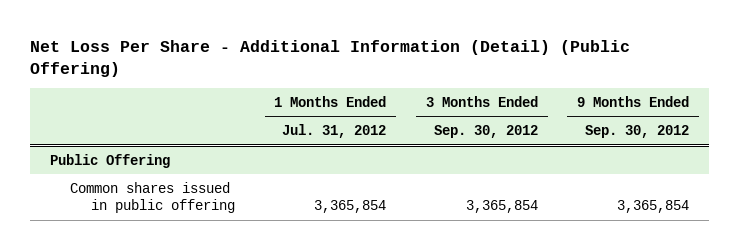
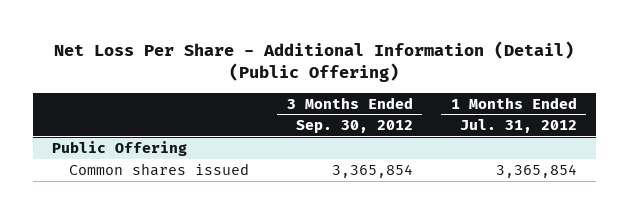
- | 1 Months Ended Jul. 31, 2012 | 3 Months Ended Sep. 30, 2012 | 9 Months Ended Sep. 30, 2012
+ | 3 Months Ended Sep. 30, 2012 | 1 Months Ended Jul. 31, 2012
@ Public Offering
- Common shares issued in public offering | 3,365,854 | 3,365,854 | 3,365,854
+ Common shares issued | 3,365,854 | 3,365,854

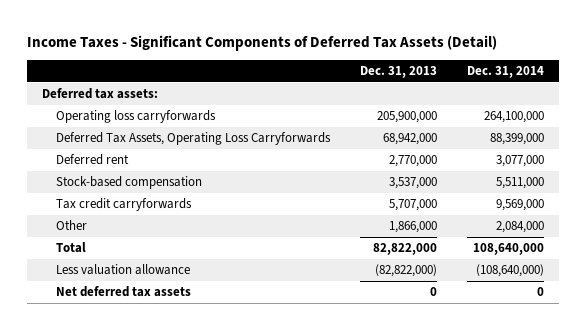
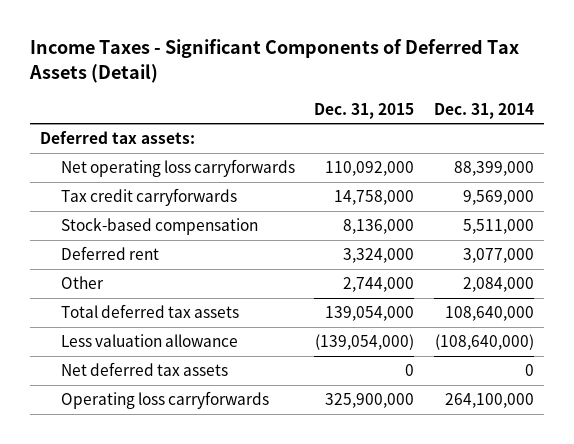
- | Dec. 31, 2013 | Dec. 31, 2014
+ | Dec. 31, 2015 | Dec. 31, 2014
- Deferred Tax Assets, Operating Loss Carryforwards | 68,942,000 | 88,399,000
+ Net operating loss carryforwards | 110,092,000 | 88,399,000
moved down: Stock-based compensation | 8,136,000 | 5,511,000
moved down: Deferred rent | 3,324,000 | 3,077,000
- Total | 82,822,000 | 108,640,000
+ Total deferred tax assets | 139,054,000 | 108,640,000
moved down: Operating loss carryforwards | 325,900,000 | 264,100,000

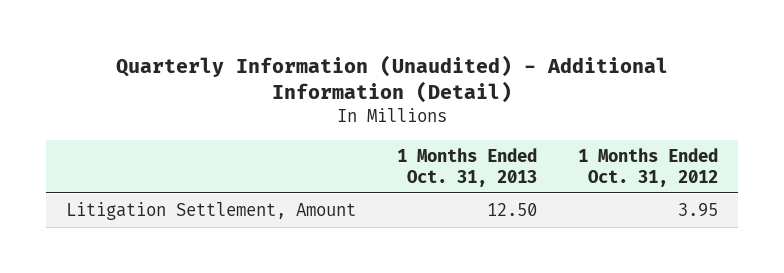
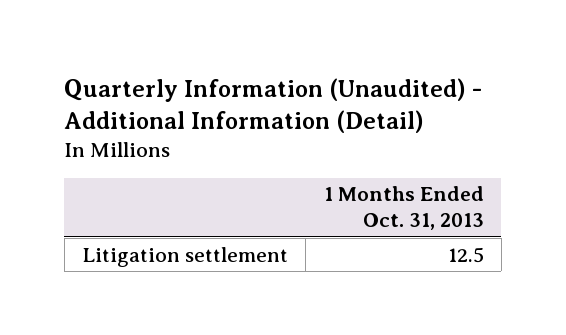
- | 1 Months Ended Oct. 31, 2013 | 1 Months Ended Oct. 31, 2012
+ | 1 Months Ended Oct. 31, 2013
- Litigation Settlement, Amount | 12.50 | 3.95
+ Litigation settlement | 12.5

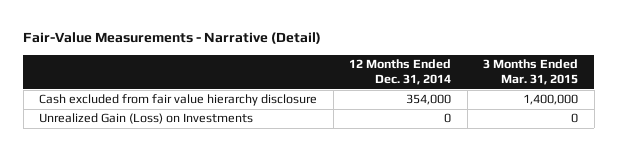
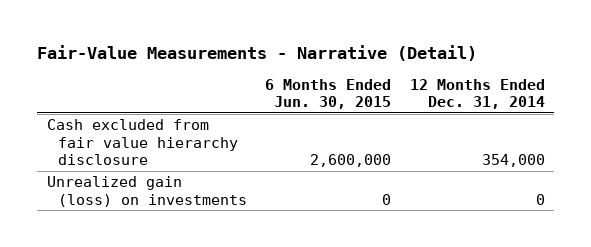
- | 12 Months Ended Dec. 31, 2014 | 3 Months Ended Mar. 31, 2015
+ | 6 Months Ended Jun. 30, 2015 | 12 Months Ended Dec. 31, 2014
- Unrealized Gain (Loss) on Investments | 0 | 0
+ Unrealized gain (loss) on investments | 0 | 0

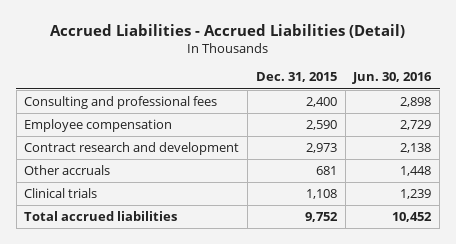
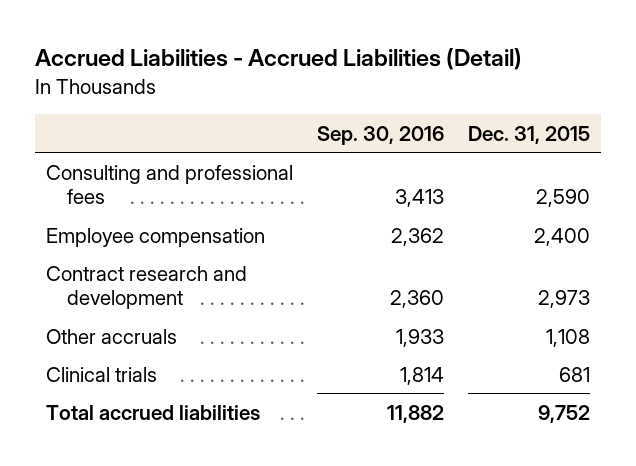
- | Dec. 31, 2015 | Jun. 30, 2016
+ | Sep. 30, 2016 | Dec. 31, 2015
- Consulting and professional fees | 2,400 | 2,898
- Employee compensation | 2,590 | 2,729
+ Consulting and professional fees | 3,413 | 2,590
+ Employee compensation | 2,362 | 2,400
- Other accruals | 681 | 1,448
- Clinical trials | 1,108 | 1,239
+ Other accruals | 1,933 | 1,108
+ Clinical trials | 1,814 | 681

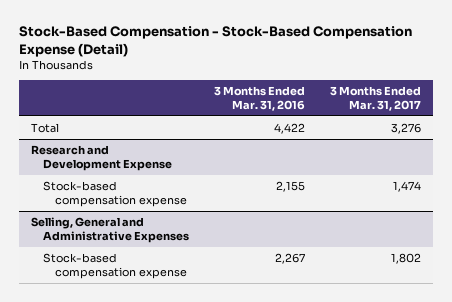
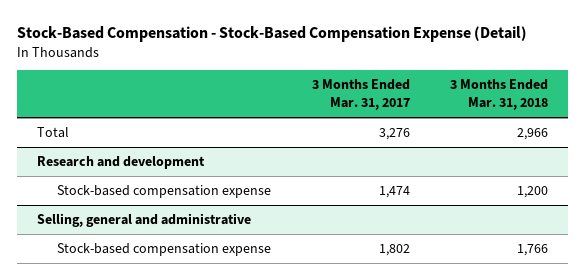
- | 3 Months Ended Mar. 31, 2016 | 3 Months Ended Mar. 31, 2017
+ | 3 Months Ended Mar. 31, 2017 | 3 Months Ended Mar. 31, 2018
- Research and Development Expense
+ Research and development
- Selling, General and Administrative Expenses
+ Selling, general and administrative

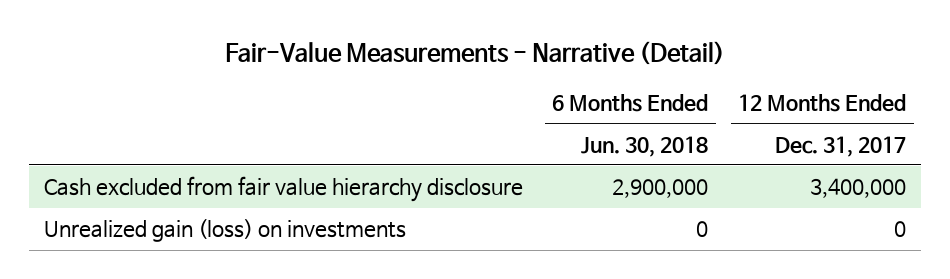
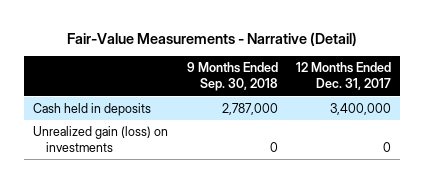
- | 6 Months Ended Jun. 30, 2018 | 12 Months Ended Dec. 31, 2017
+ | 9 Months Ended Sep. 30, 2018 | 12 Months Ended Dec. 31, 2017
- Cash excluded from fair value hierarchy disclosure | 2,900,000 | 3,400,000
+ Cash held in deposits | 2,787,000 | 3,400,000

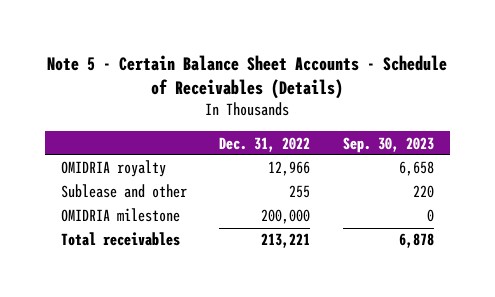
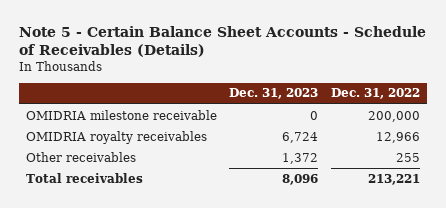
- | Dec. 31, 2022 | Sep. 30, 2023
+ | Dec. 31, 2023 | Dec. 31, 2022
- OMIDRIA royalty | 12,966 | 6,658
- Sublease and other | 255 | 220
- OMIDRIA milestone | 200,000 | 0
+ OMIDRIA milestone receivable | 0 | 200,000
+ OMIDRIA royalty receivables | 6,724 | 12,966
+ Other receivables | 1,372 | 255

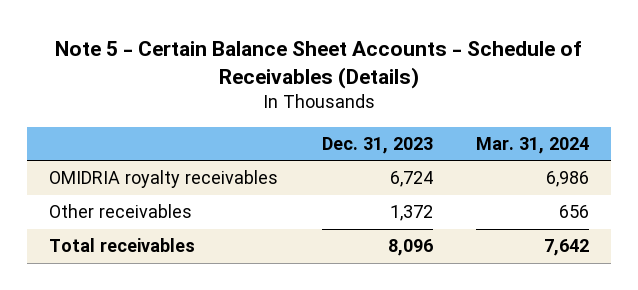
- | Dec. 31, 2023 | Dec. 31, 2022
+ | Dec. 31, 2023 | Mar. 31, 2024
- OMIDRIA milestone receivable | 0 | 200,000

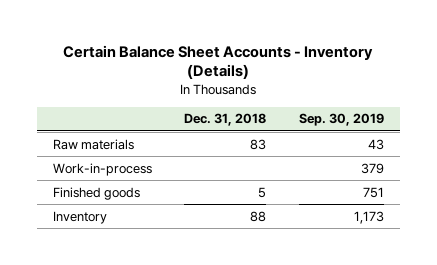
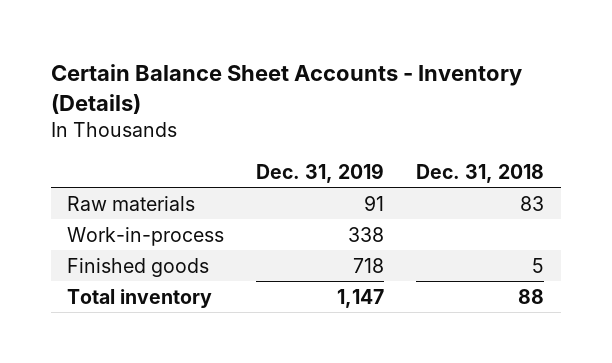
- | Dec. 31, 2018 | Sep. 30, 2019
+ | Dec. 31, 2019 | Dec. 31, 2018
- Inventory | 88 | 1,173
+ Total inventory | 1,147 | 88

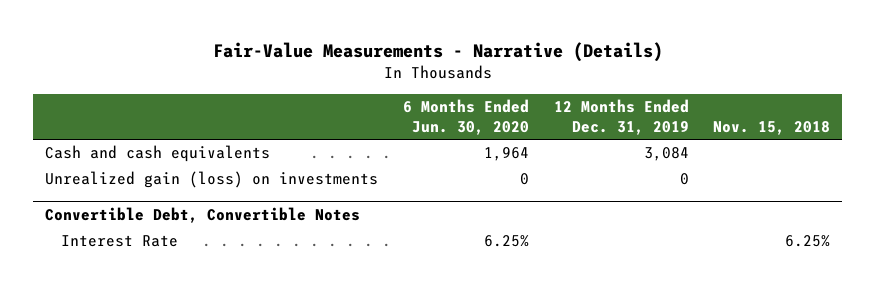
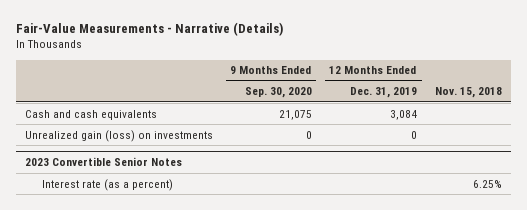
- | 6 Months Ended Jun. 30, 2020 | 12 Months Ended Dec. 31, 2019 | Nov. 15, 2018
+ | 9 Months Ended Sep. 30, 2020 | 12 Months Ended Dec. 31, 2019 | Nov. 15, 2018
- Convertible Debt, Convertible Notes
- Interest Rate | 6.25% | | 6.25%
+ 2023 Convertible Senior Notes
+ Interest rate (as a percent) | | | 6.25%

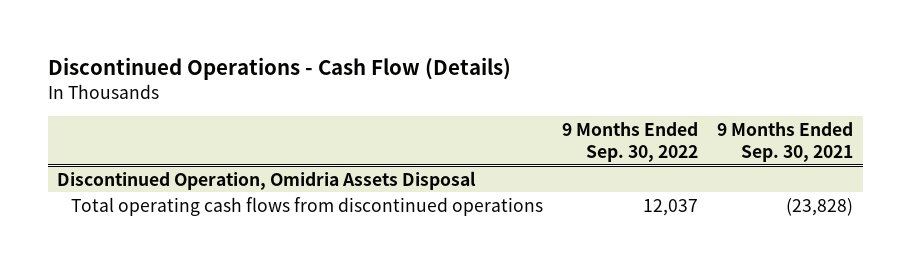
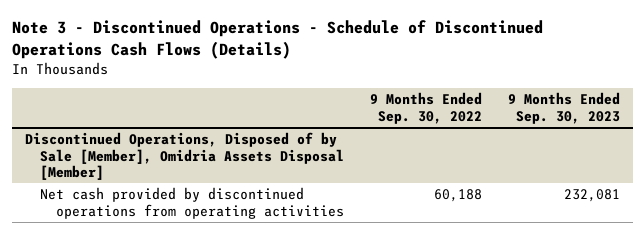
- Discontinued Operations - Cash Flow (Details)
+ Note 3 - Discontinued Operations - Schedule of Discontinued Operations Cash Flows (Details)
- | 9 Months Ended Sep. 30, 2022 | 9 Months Ended Sep. 30, 2021
+ | 9 Months Ended Sep. 30, 2022 | 9 Months Ended Sep. 30, 2023
- Discontinued Operation, Omidria Assets Disposal
- Total operating cash flows from discontinued operations | 12,037 | (23,828)
+ Discontinued Operations, Disposed of by Sale [Member], Omidria Assets Disposal [Member]
+ Net cash provided by discontinued operations from operating activities | 60,188 | 232,081

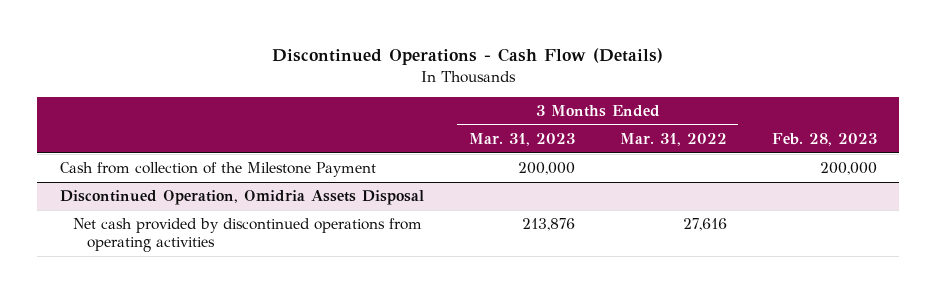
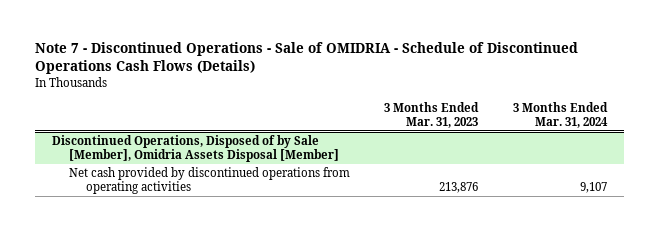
- Discontinued Operations - Cash Flow (Details)
+ Note 7 - Discontinued Operations - Sale of OMIDRIA - Schedule of Discontinued Operations Cash Flows (Details)
- | 3 Months Ended Mar. 31, 2023 | 3 Months Ended Mar. 31, 2022 | Feb. 28, 2023
+ | 3 Months Ended Mar. 31, 2023 | 3 Months Ended Mar. 31, 2024
- Cash from collection of the Milestone Payment | 200,000 | | 200,000
- Discontinued Operation, Omidria Assets Disposal
+ Discontinued Operations, Disposed of by Sale [Member], Omidria Assets Disposal [Member]

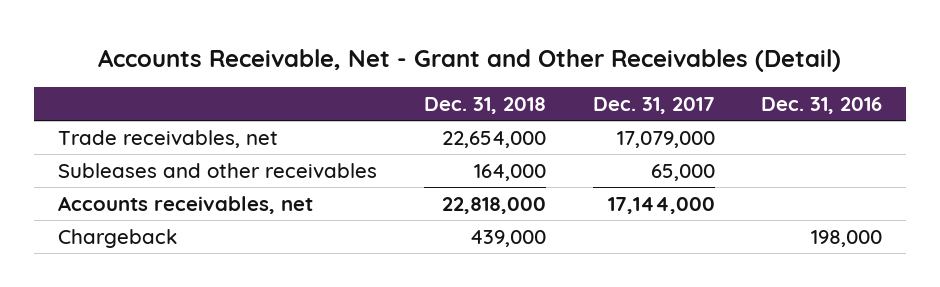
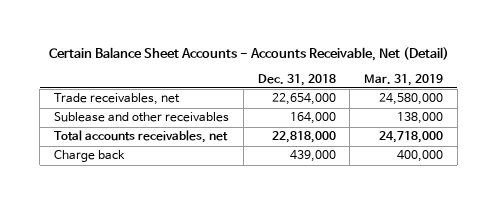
- Accounts Receivable, Net - Grant and Other Receivables (Detail)
+ Certain Balance Sheet Accounts - Accounts Receivable, Net (Detail)
- | Dec. 31, 2018 | Dec. 31, 2017 | Dec. 31, 2016
+ | Dec. 31, 2018 | Mar. 31, 2019
- Subleases and other receivables | 164,000 | 65,000 |
- Accounts receivables, net | 22,818,000 | 17,144,000 |
- Chargeback | 439,000 | | 198,000
+ Sublease and other receivables | 164,000 | 138,000
+ Total accounts receivables, net | 22,818,000 | 24,718,000
+ Charge back | 439,000 | 400,000

